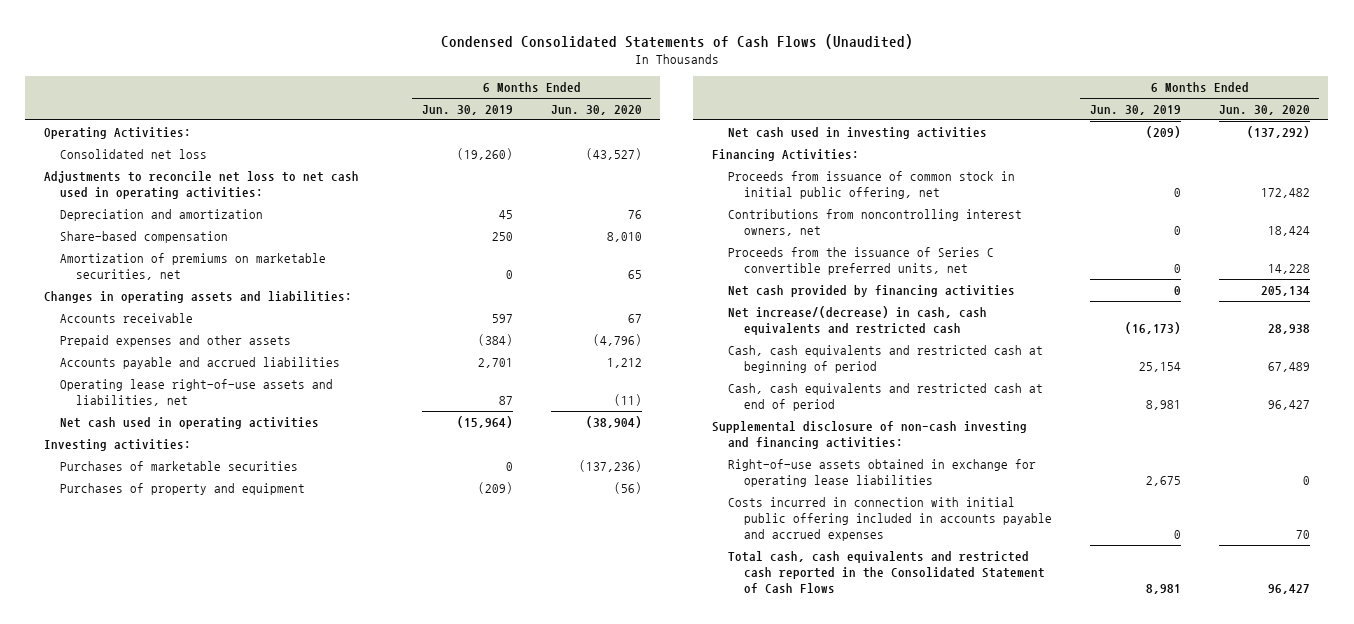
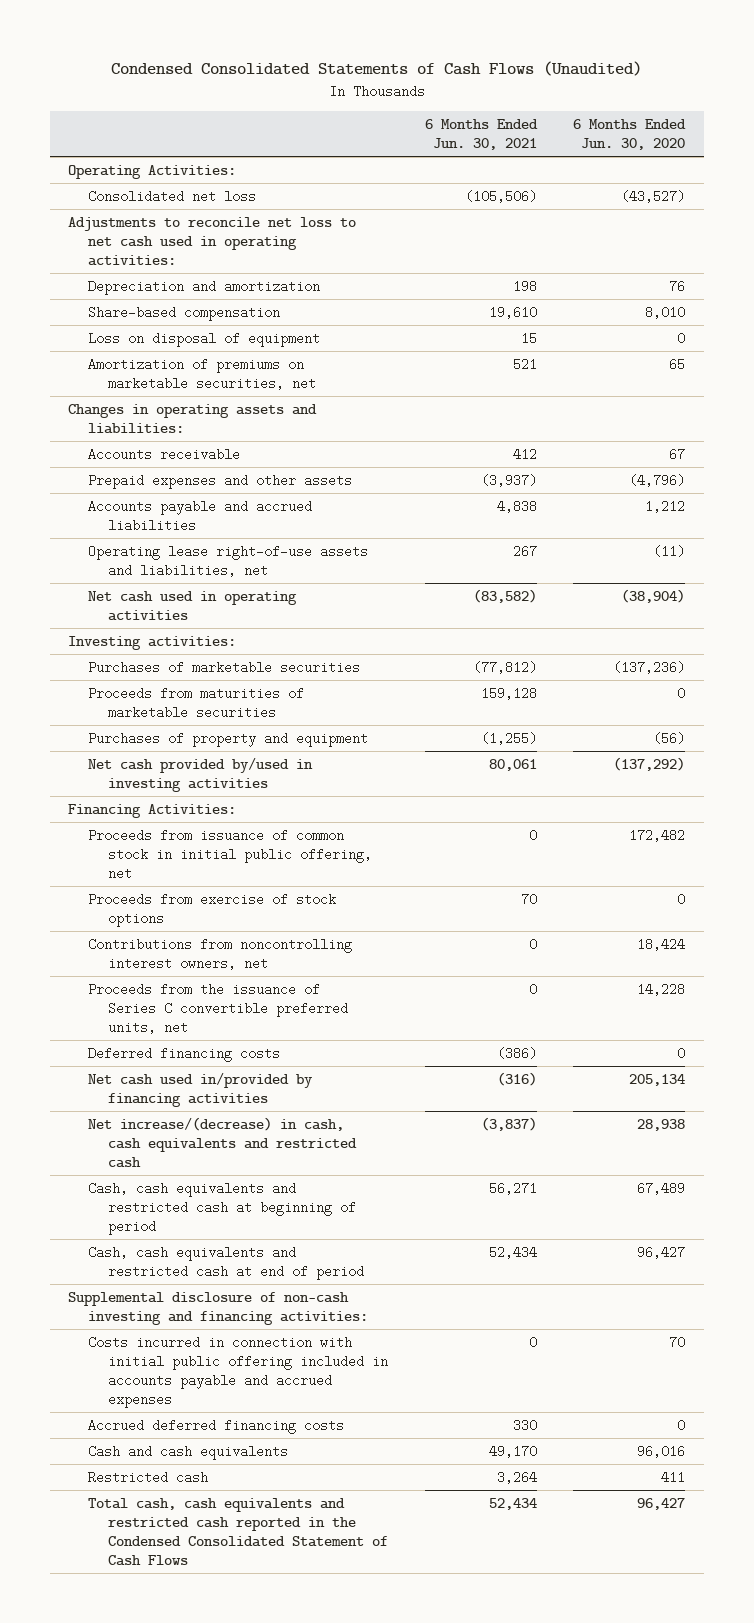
- | 6 Months Ended Jun. 30, 2019 | 6 Months Ended Jun. 30, 2020
+ | 6 Months Ended Jun. 30, 2021 | 6 Months Ended Jun. 30, 2020
+ Loss on disposal of equipment | 15 | 0
+ Proceeds from maturities of marketable securities | 159,128 | 0
- Net cash used in investing activities | (209) | (137,292)
+ Net cash provided by/used in investing activities | 80,061 | (137,292)
+ Proceeds from exercise of stock options | 70 | 0
- Net cash provided by financing activities | 0 | 205,134
+ Deferred financing costs | (386) | 0
+ Net cash used in/provided by financing activities | (316) | 205,134
- Right-of-use assets obtained in exchange for operating lease liabilities | 2,675 | 0
- Total cash, cash equivalents and restricted cash reported in the Consolidated Statement of Cash Flows | 8,981 | 96,427
+ Accrued deferred financing costs | 330 | 0
+ Cash and cash equivalents | 49,170 | 96,016
+ Restricted cash | 3,264 | 411
+ Total cash, cash equivalents and restricted cash reported in the Condensed Consolidated Statement of Cash Flows | 52,434 | 96,427

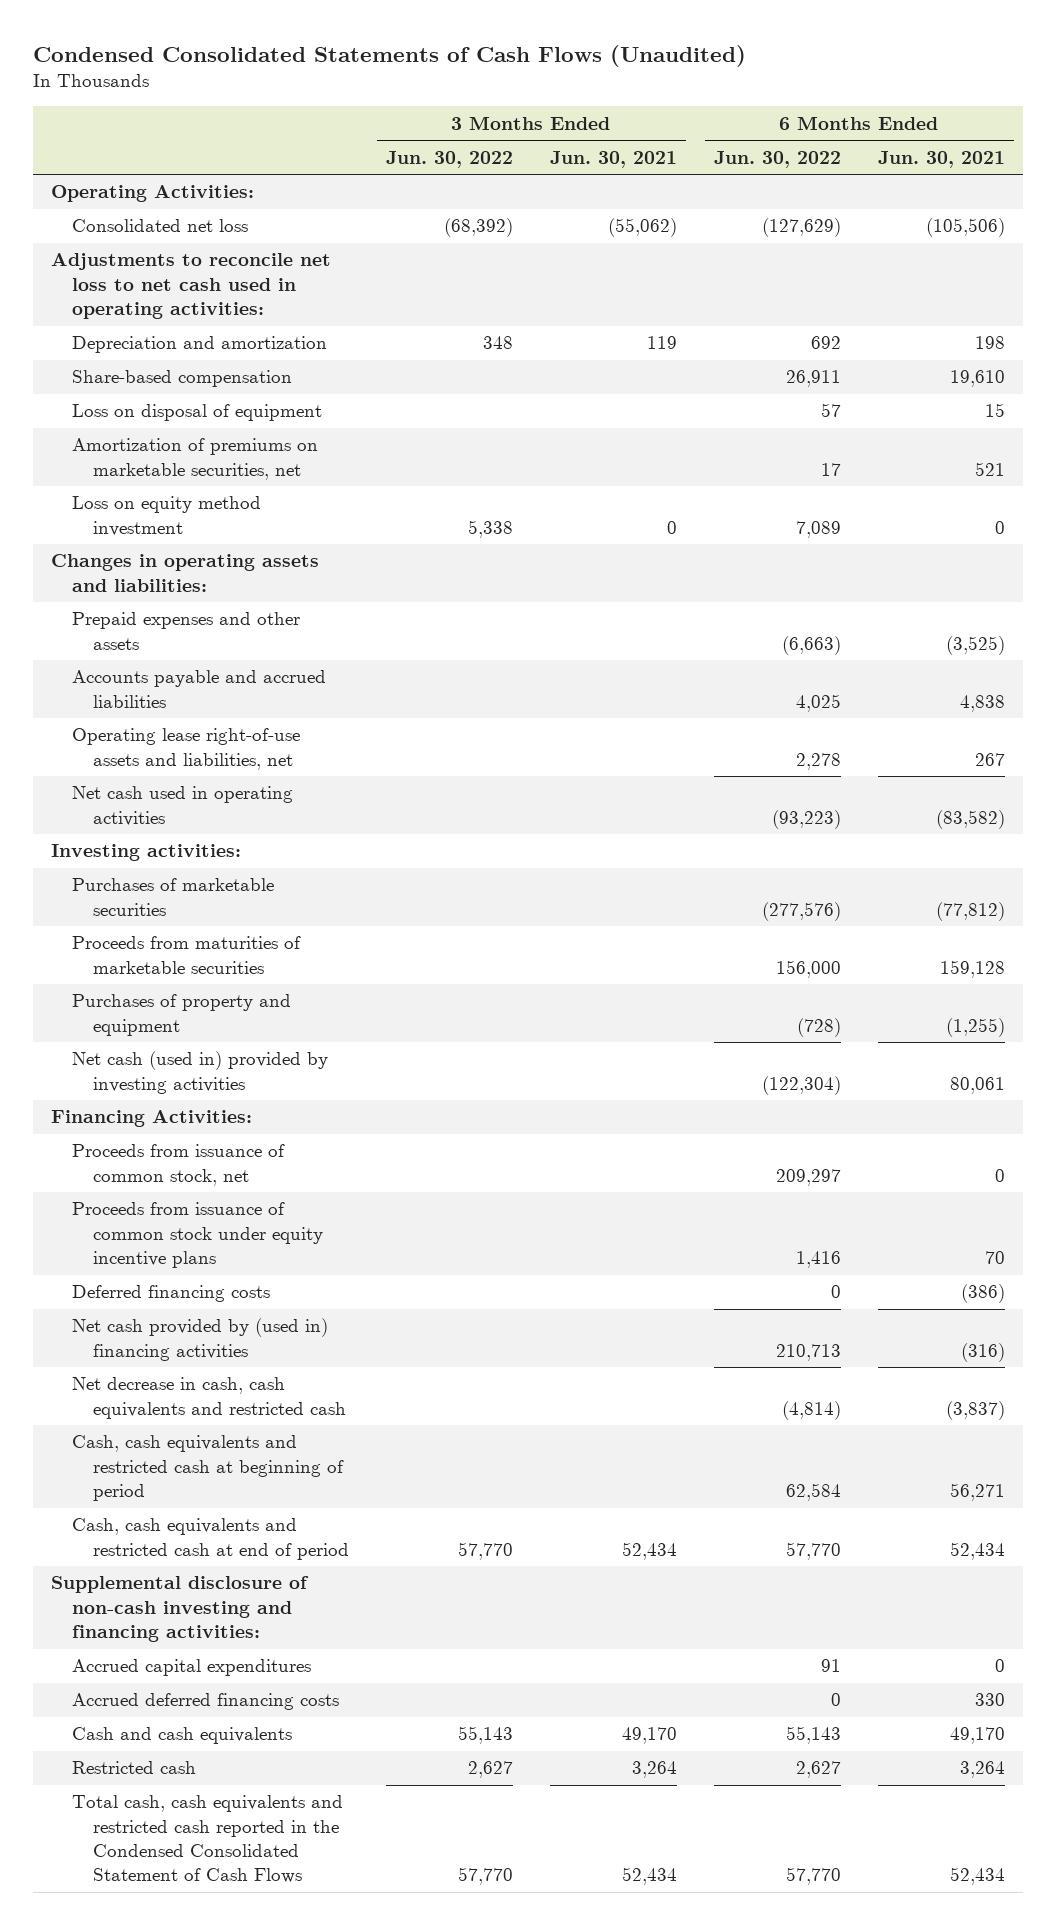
- | 6 Months Ended Jun. 30, 2021 | 6 Months Ended Jun. 30, 2020
+ | 3 Months Ended Jun. 30, 2022 | 3 Months Ended Jun. 30, 2021 | 6 Months Ended Jun. 30, 2022 | 6 Months Ended Jun. 30, 2021
+ Loss on equity method investment | 5,338 | 0 | 7,089 | 0
- Accounts receivable | 412 | 67
- Prepaid expenses and other assets | (3,937) | (4,796)
+ Prepaid expenses and other assets | | | (6,663) | (3,525)
- Net cash provided by/used in investing activities | 80,061 | (137,292)
+ Net cash (used in) provided by investing activities | | | (122,304) | 80,061
- Proceeds from issuance of common stock in initial public offering, net | 0 | 172,482
- Proceeds from exercise of stock options | 70 | 0
- Contributions from noncontrolling interest owners, net | 0 | 18,424
- Proceeds from the issuance of Series C convertible preferred units, net | 0 | 14,228
+ Proceeds from issuance of common stock, net | | | 209,297 | 0
+ Proceeds from issuance of common stock under equity incentive plans | | | 1,416 | 70
- Net cash used in/provided by financing activities | (316) | 205,134
- Net increase/(decrease) in cash, cash equivalents and restricted cash | (3,837) | 28,938
+ Net cash provided by (used in) financing activities | | | 210,713 | (316)
+ Net decrease in cash, cash equivalents and restricted cash | | | (4,814) | (3,837)
- Costs incurred in connection with initial public offering included in accounts payable and accrued expenses | 0 | 70
+ Accrued capital expenditures | | | 91 | 0

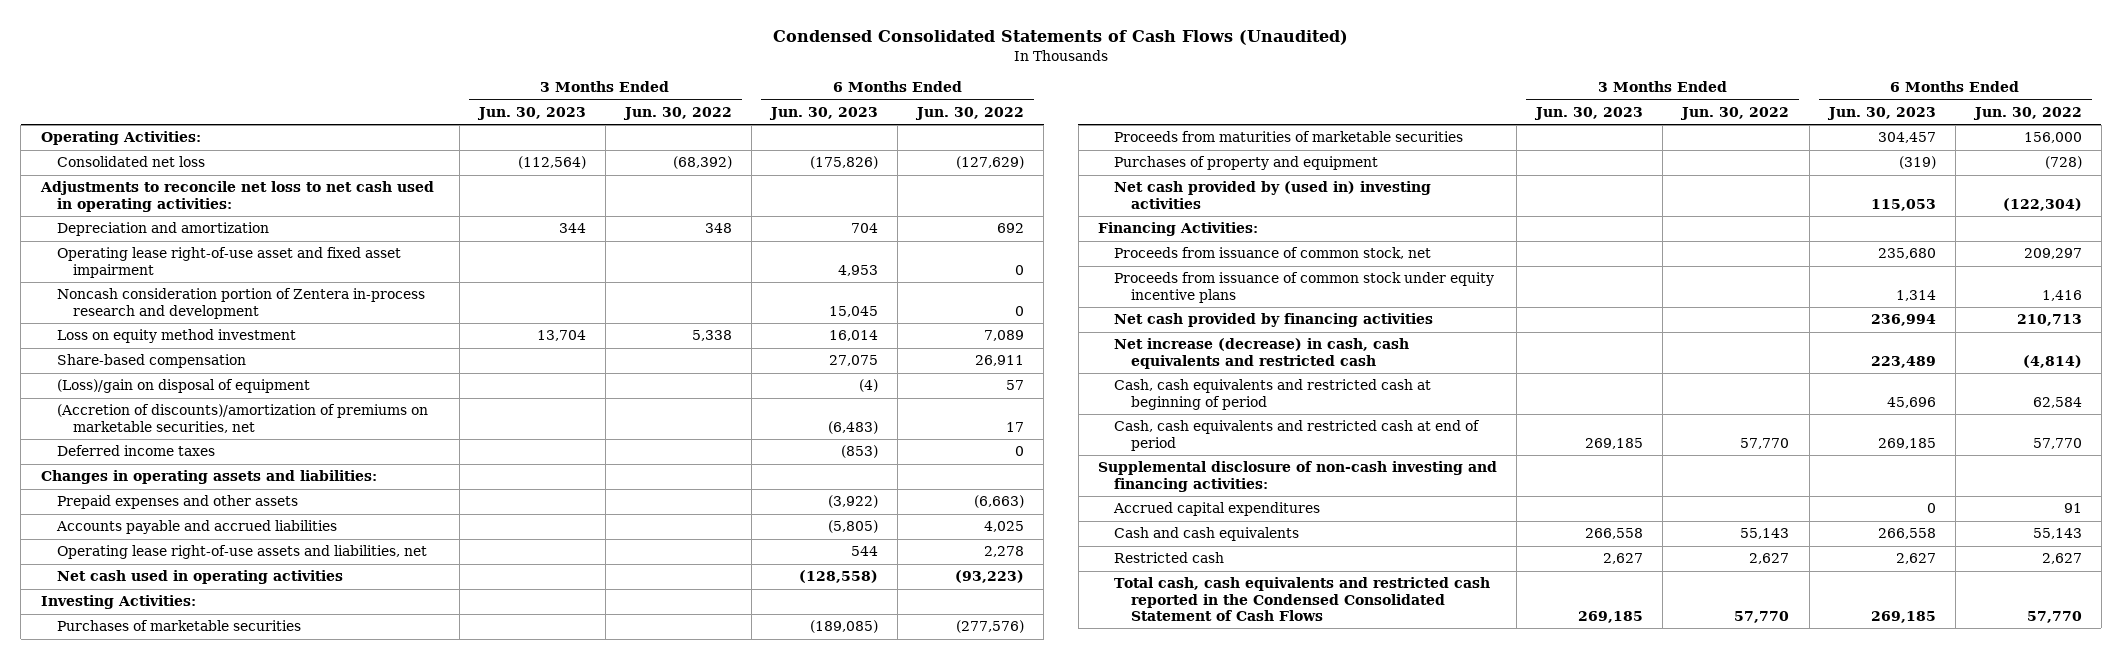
- | 3 Months Ended Jun. 30, 2022 | 3 Months Ended Jun. 30, 2021 | 6 Months Ended Jun. 30, 2022 | 6 Months Ended Jun. 30, 2021
+ | 3 Months Ended Jun. 30, 2023 | 3 Months Ended Jun. 30, 2022 | 6 Months Ended Jun. 30, 2023 | 6 Months Ended Jun. 30, 2022
- Loss on disposal of equipment | | | 57 | 15
- Amortization of premiums on marketable securities, net | | | 17 | 521
+ Operating lease right-of-use asset and fixed asset impairment | | | 4,953 | 0
+ Noncash consideration portion of Zentera in-process research and development | | | 15,045 | 0
moved down: Share-based compensation | | | 27,075 | 26,911
+ (Loss)/gain on disposal of equipment | | | (4) | 57
+ (Accretion of discounts)/amortization of premiums on marketable securities, net | | | (6,483) | 17
+ Deferred income taxes | | | (853) | 0
- Investing activities:
+ Investing Activities:
- Net cash (used in) provided by investing activities | | | (122,304) | 80,061
+ Net cash provided by (used in) investing activities | | | 115,053 | (122,304)
- Deferred financing costs | | | 0 | (386)
- Net cash provided by (used in) financing activities | | | 210,713 | (316)
- Net decrease in cash, cash equivalents and restricted cash | | | (4,814) | (3,837)
+ Net cash provided by financing activities | | | 236,994 | 210,713
+ Net increase (decrease) in cash, cash equivalents and restricted cash | | | 223,489 | (4,814)
- Accrued deferred financing costs | | | 0 | 330

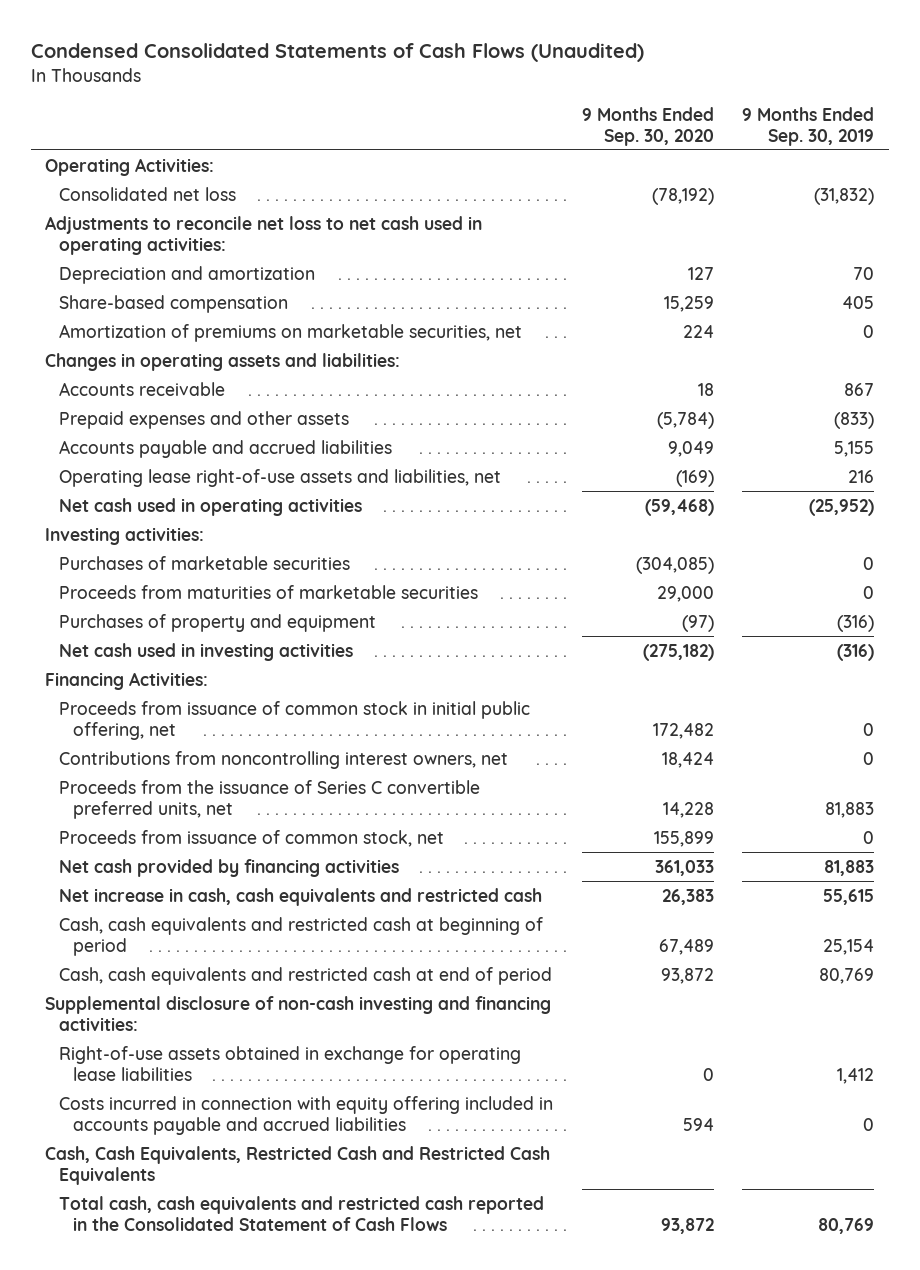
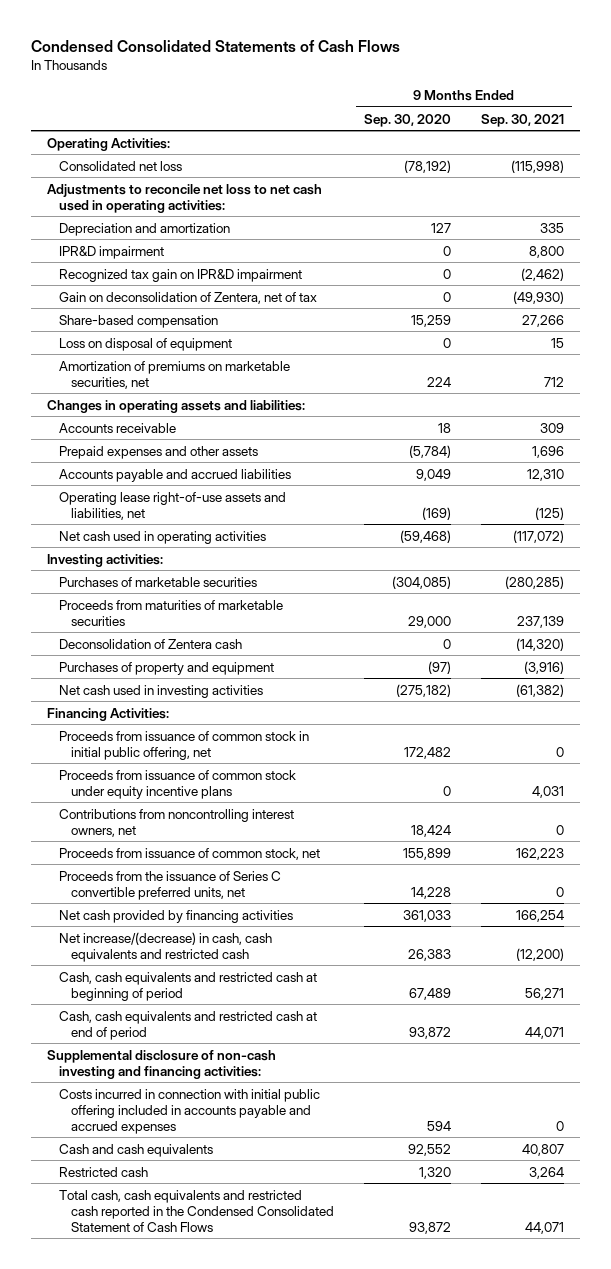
- Condensed Consolidated Statements of Cash Flows (Unaudited)
+ Condensed Consolidated Statements of Cash Flows
- | 9 Months Ended Sep. 30, 2020 | 9 Months Ended Sep. 30, 2019
+ | 9 Months Ended Sep. 30, 2020 | 9 Months Ended Sep. 30, 2021
+ IPR&D impairment | 0 | 8,800
+ Recognized tax gain on IPR&D impairment | 0 | (2,462)
+ Gain on deconsolidation of Zentera, net of tax | 0 | (49,930)
+ Loss on disposal of equipment | 0 | 15
+ Deconsolidation of Zentera cash | 0 | (14,320)
+ Proceeds from issuance of common stock under equity incentive plans | 0 | 4,031
moved down: Proceeds from the issuance of Series C convertible preferred units, net | 14,228 | 0
- Net increase in cash, cash equivalents and restricted cash | 26,383 | 55,615
+ Net increase/(decrease) in cash, cash equivalents and restricted cash | 26,383 | (12,200)
- Right-of-use assets obtained in exchange for operating lease liabilities | 0 | 1,412
- Costs incurred in connection with equity offering included in accounts payable and accrued liabilities | 594 | 0
- Cash, Cash Equivalents, Restricted Cash and Restricted Cash Equivalents
- Total cash, cash equivalents and restricted cash reported in the Consolidated Statement of Cash Flows | 93,872 | 80,769
+ Costs incurred in connection with initial public offering included in accounts payable and accrued expenses | 594 | 0
+ Cash and cash equivalents | 92,552 | 40,807
+ Restricted cash | 1,320 | 3,264
+ Total cash, cash equivalents and restricted cash reported in the Condensed Consolidated Statement of Cash Flows | 93,872 | 44,071

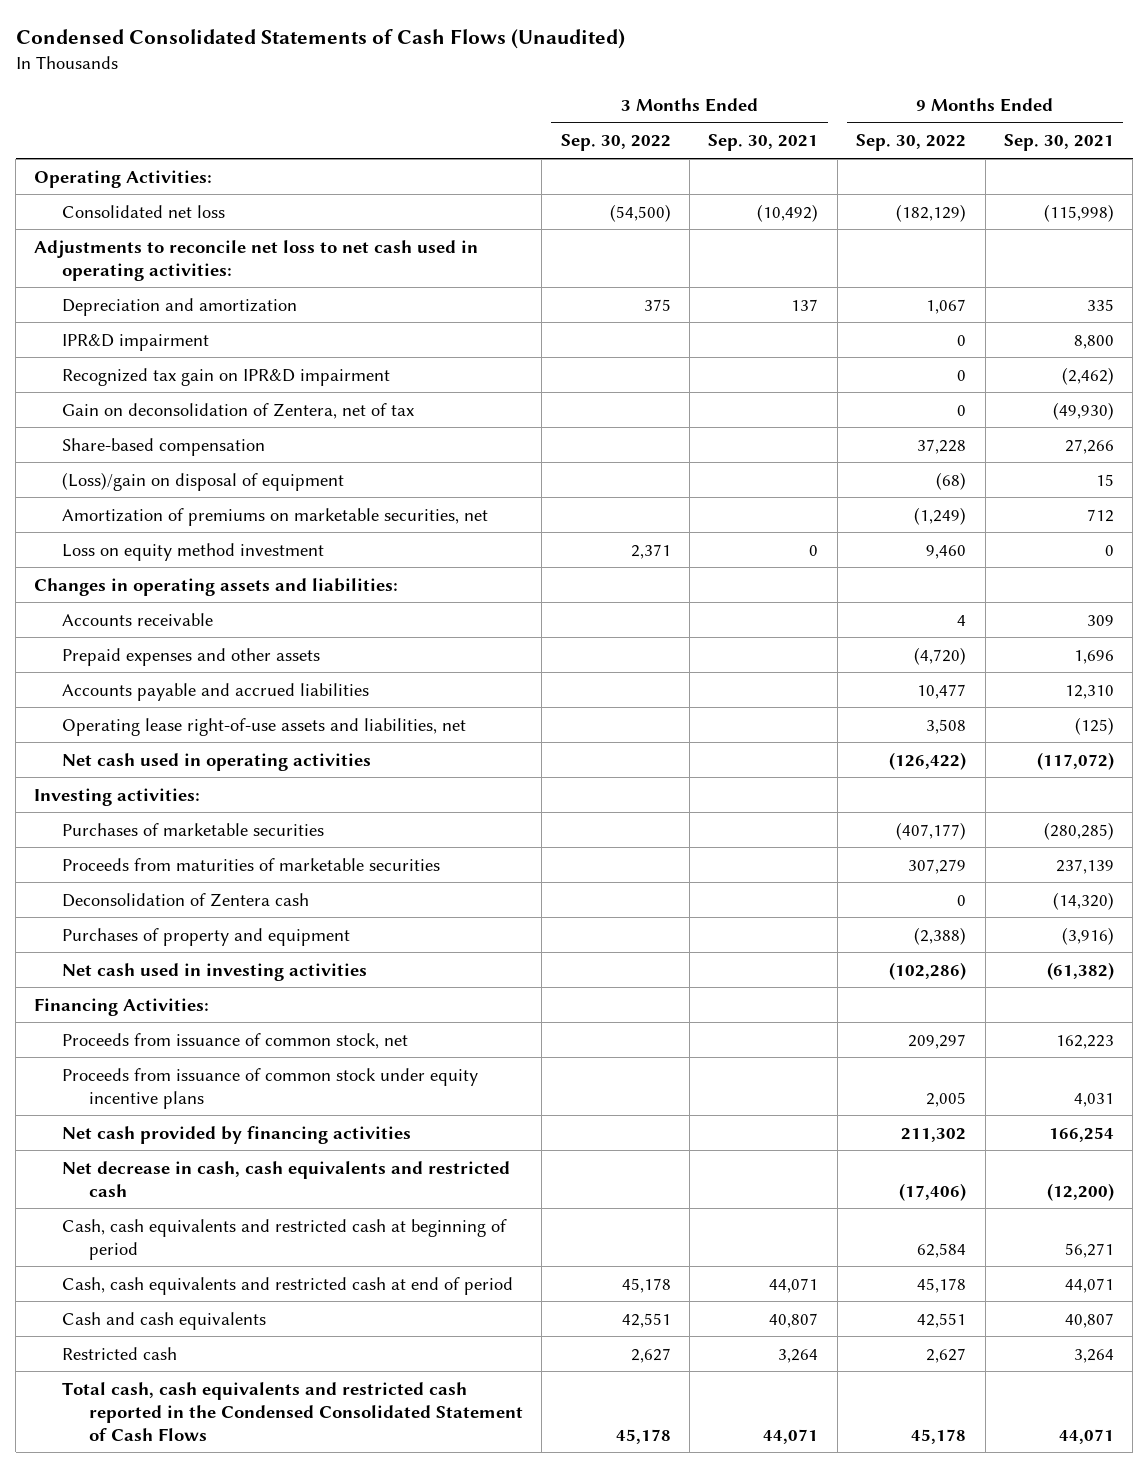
- Condensed Consolidated Statements of Cash Flows
+ Condensed Consolidated Statements of Cash Flows (Unaudited)
- | 9 Months Ended Sep. 30, 2020 | 9 Months Ended Sep. 30, 2021
+ | 3 Months Ended Sep. 30, 2022 | 3 Months Ended Sep. 30, 2021 | 9 Months Ended Sep. 30, 2022 | 9 Months Ended Sep. 30, 2021
- Loss on disposal of equipment | 0 | 15
+ (Loss)/gain on disposal of equipment | | | (68) | 15
+ Loss on equity method investment | 2,371 | 0 | 9,460 | 0
- Proceeds from issuance of common stock in initial public offering, net | 172,482 | 0
- Contributions from noncontrolling interest owners, net | 18,424 | 0
- Proceeds from the issuance of Series C convertible preferred units, net | 14,228 | 0
moved down: Proceeds from issuance of common stock under equity incentive plans | | | 2,005 | 4,031
- Net increase/(decrease) in cash, cash equivalents and restricted cash | 26,383 | (12,200)
+ Net decrease in cash, cash equivalents and restricted cash | | | (17,406) | (12,200)
- Supplemental disclosure of non-cash investing and financing activities:
- Costs incurred in connection with initial public offering included in accounts payable and accrued expenses | 594 | 0

